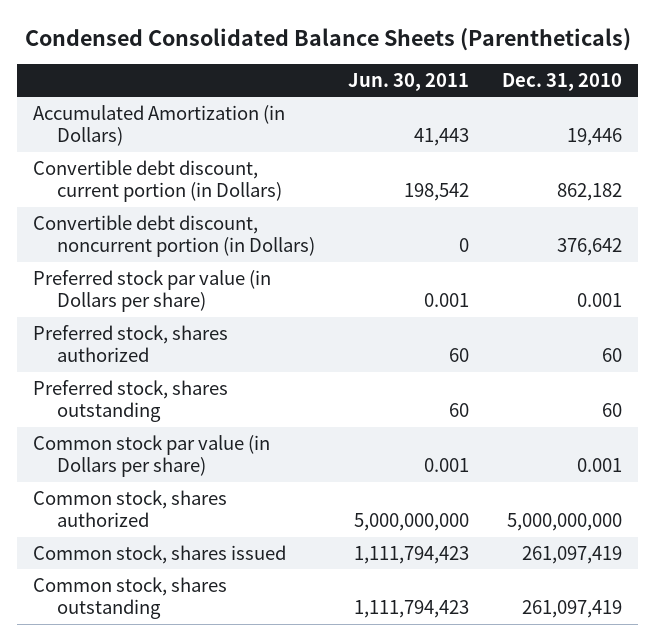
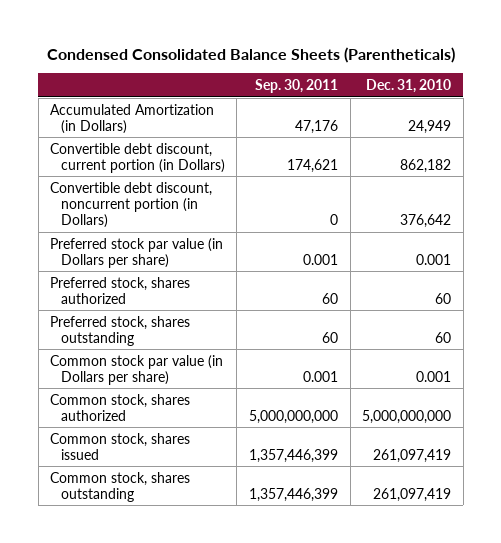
- | Jun. 30, 2011 | Dec. 31, 2010
+ | Sep. 30, 2011 | Dec. 31, 2010
- Accumulated Amortization (in Dollars) | 41,443 | 19,446
+ Accumulated Amortization (in Dollars) | 47,176 | 24,949

